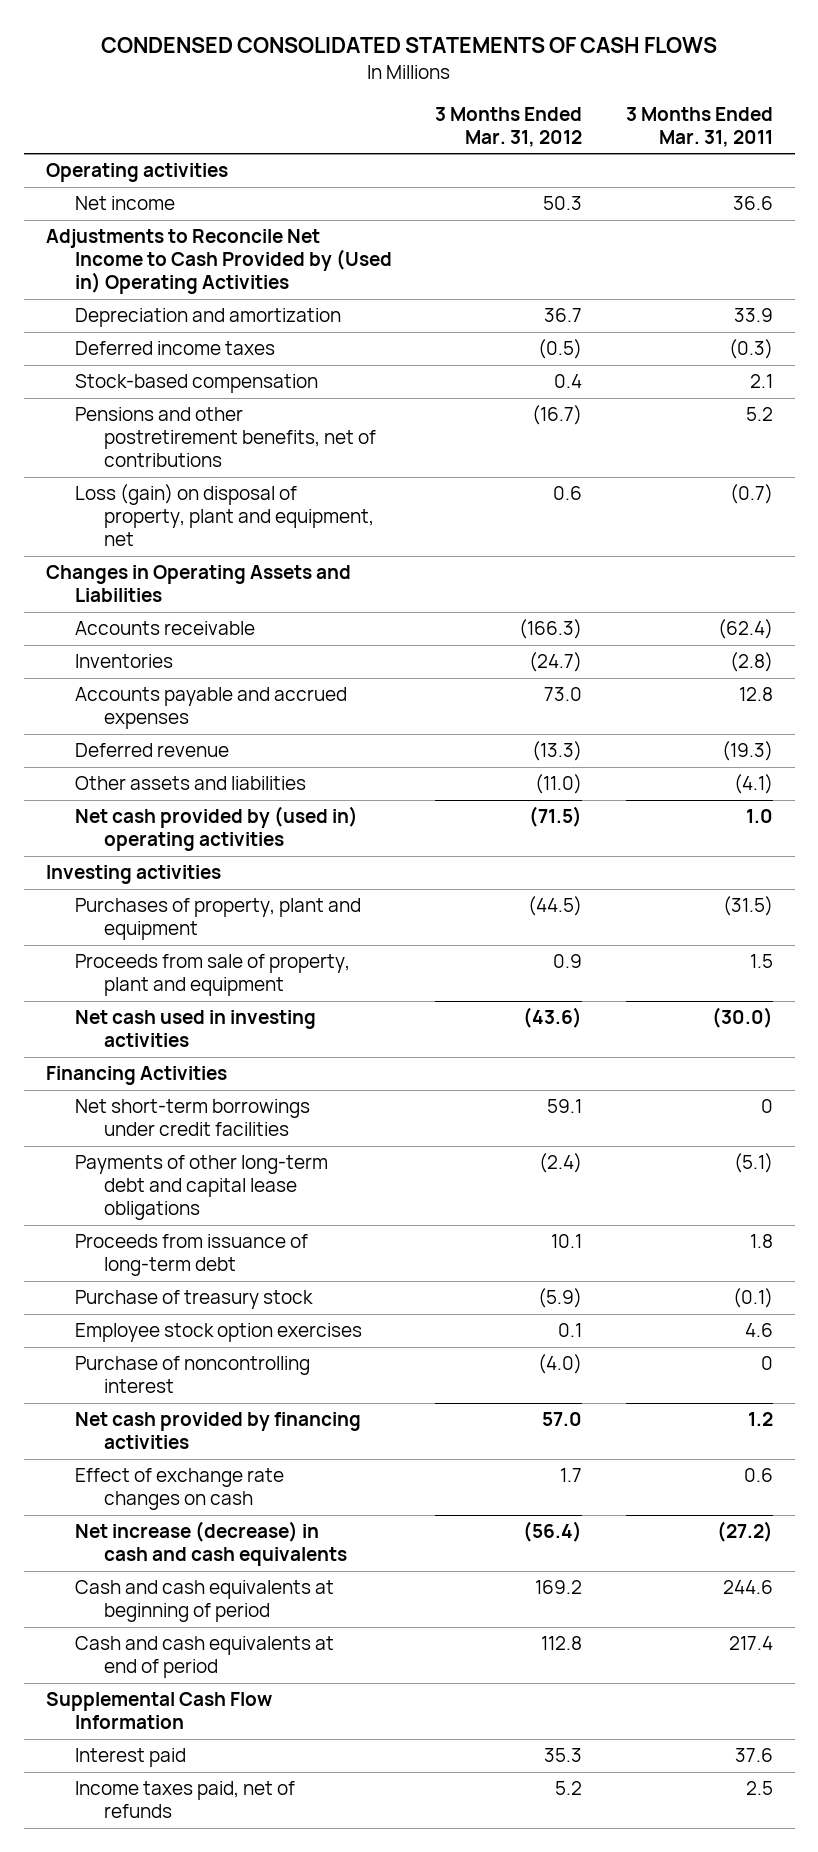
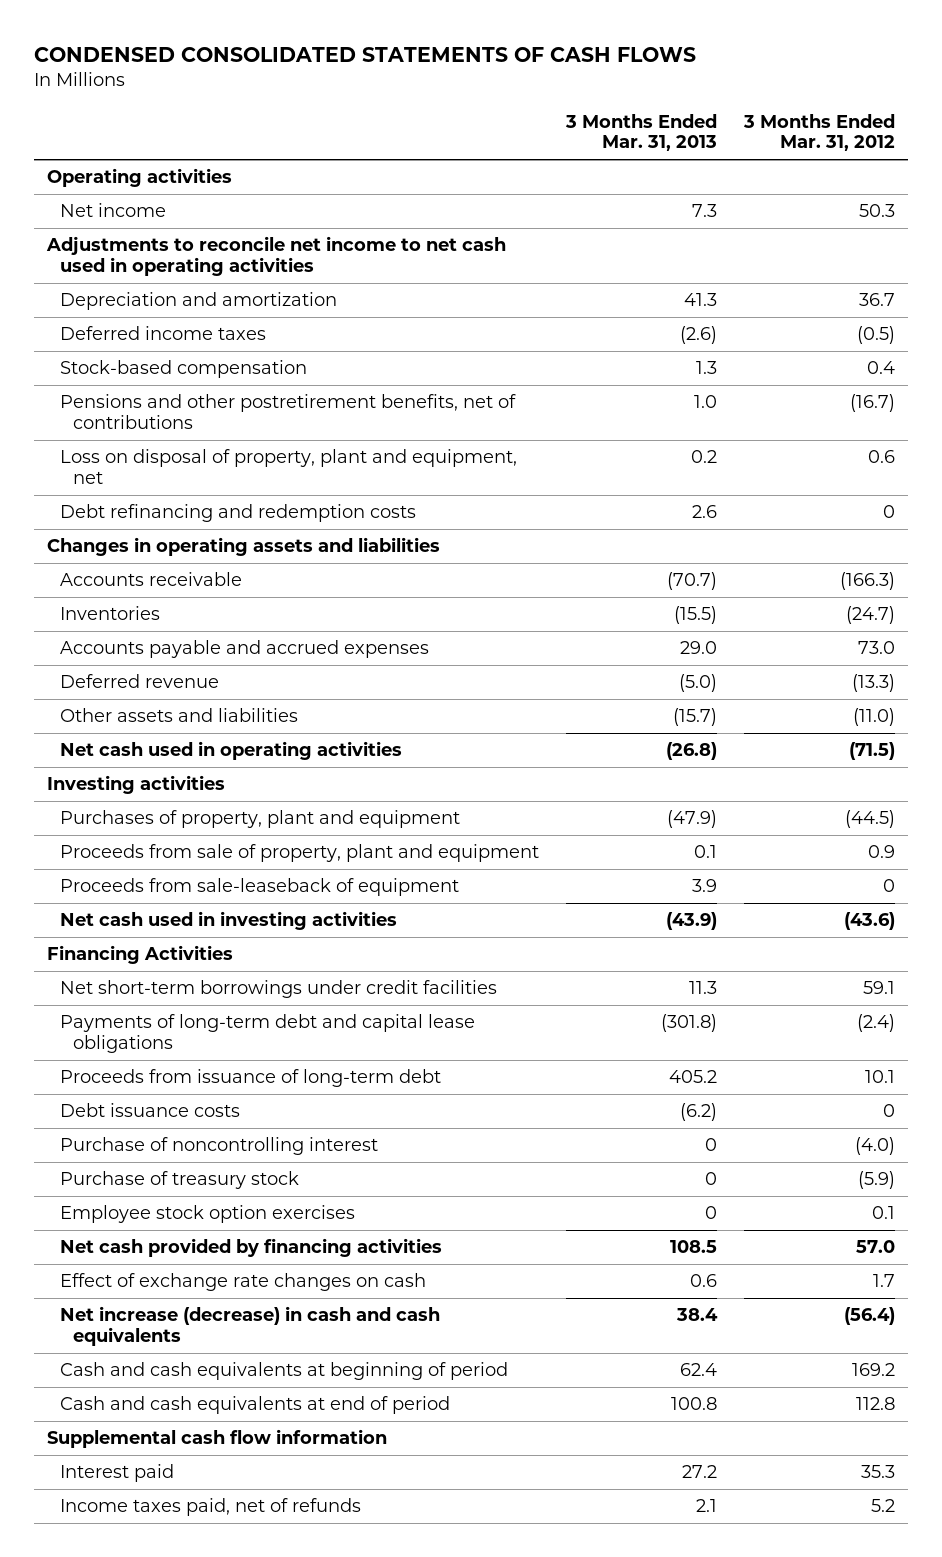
- | 3 Months Ended Mar. 31, 2012 | 3 Months Ended Mar. 31, 2011
+ | 3 Months Ended Mar. 31, 2013 | 3 Months Ended Mar. 31, 2012
- Adjustments to Reconcile Net Income to Cash Provided by (Used in) Operating Activities
+ Adjustments to reconcile net income to net cash used in operating activities
- Loss (gain) on disposal of property, plant and equipment, net | 0.6 | (0.7)
- Changes in Operating Assets and Liabilities
+ Loss on disposal of property, plant and equipment, net | 0.2 | 0.6
+ Debt refinancing and redemption costs | 2.6 | 0
+ Changes in operating assets and liabilities
- Net cash provided by (used in) operating activities | (71.5) | 1.0
+ Net cash used in operating activities | (26.8) | (71.5)
+ Proceeds from sale-leaseback of equipment | 3.9 | 0
- Payments of other long-term debt and capital lease obligations | (2.4) | (5.1)
+ Payments of long-term debt and capital lease obligations | (301.8) | (2.4)
+ Debt issuance costs | (6.2) | 0
moved up: Purchase of noncontrolling interest | 0 | (4.0)
- Supplemental Cash Flow Information
+ Supplemental cash flow information

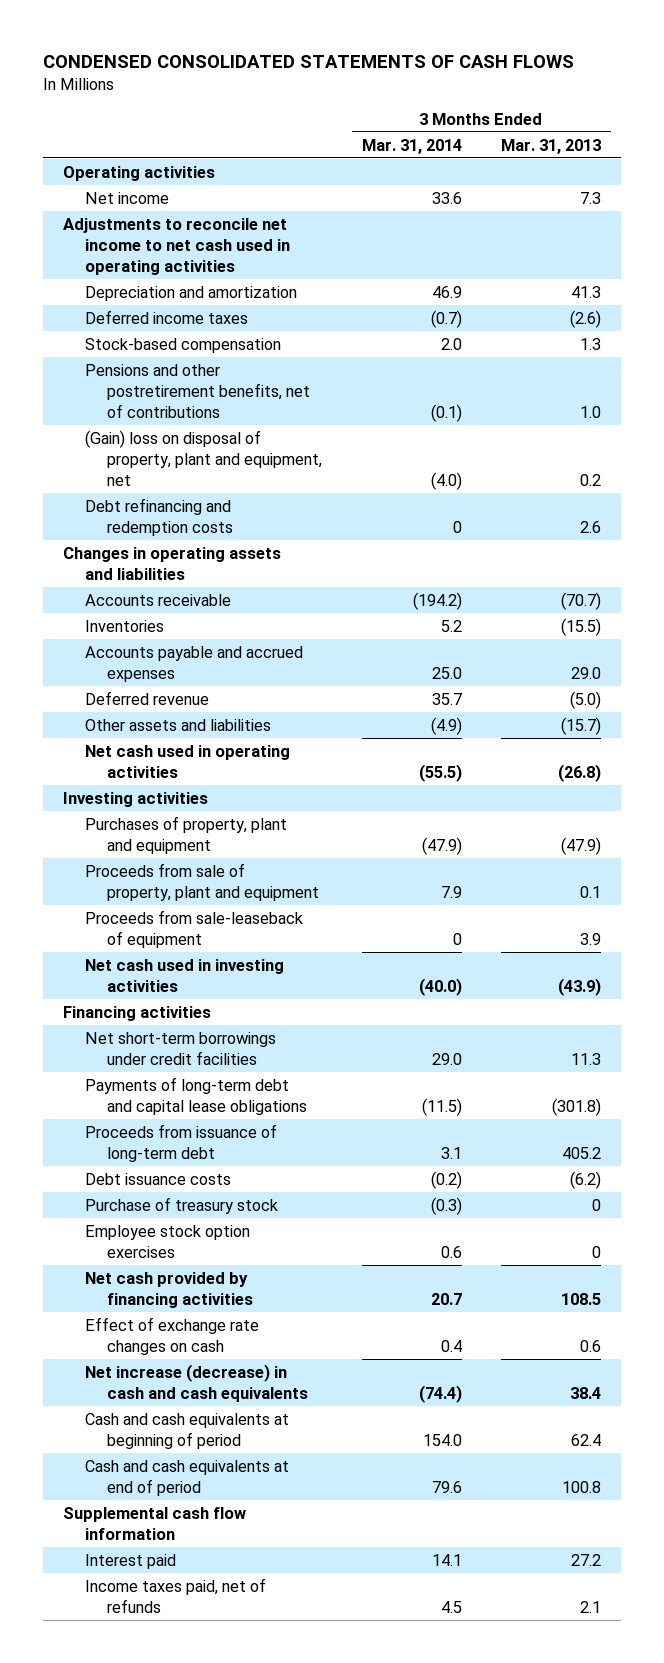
- | 3 Months Ended Mar. 31, 2013 | 3 Months Ended Mar. 31, 2012
+ | 3 Months Ended Mar. 31, 2014 | 3 Months Ended Mar. 31, 2013
- Loss on disposal of property, plant and equipment, net | 0.2 | 0.6
+ (Gain) loss on disposal of property, plant and equipment, net | (4.0) | 0.2
- Financing Activities
+ Financing activities
- Purchase of noncontrolling interest | 0 | (4.0)

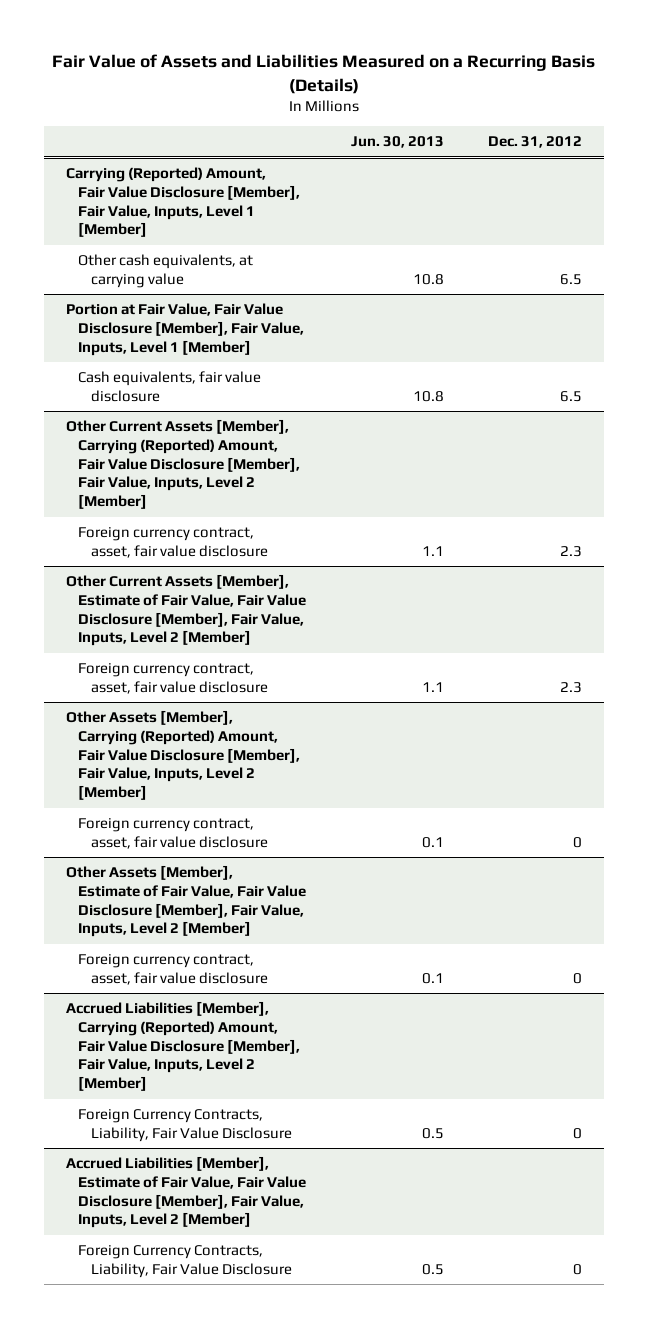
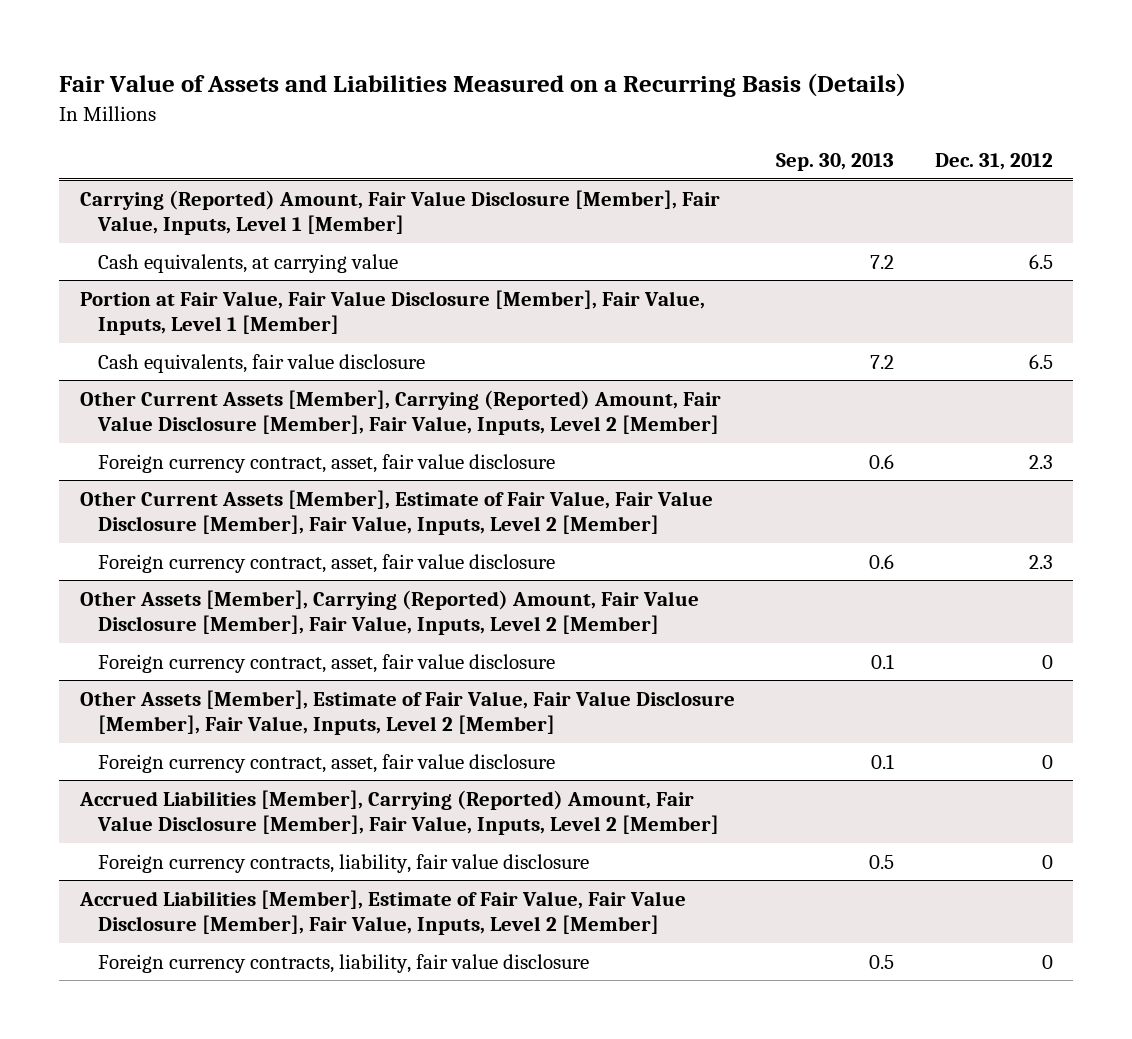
- | Jun. 30, 2013 | Dec. 31, 2012
+ | Sep. 30, 2013 | Dec. 31, 2012
@ Carrying (Reported) Amount, Fair Value Disclosure [Member], Fair Value, Inputs, Level 1 [Member]
- Other cash equivalents, at carrying value | 10.8 | 6.5
+ Cash equivalents, at carrying value | 7.2 | 6.5
@ Accrued Liabilities [Member], Carrying (Reported) Amount, Fair Value Disclosure [Member], Fair Value, Inputs, Level 2 [Member]
- Foreign Currency Contracts, Liability, Fair Value Disclosure | 0.5 | 0
+ Foreign currency contracts, liability, fair value disclosure | 0.5 | 0
@ Accrued Liabilities [Member], Estimate of Fair Value, Fair Value Disclosure [Member], Fair Value, Inputs, Level 2 [Member]
- Foreign Currency Contracts, Liability, Fair Value Disclosure | 0.5 | 0
+ Foreign currency contracts, liability, fair value disclosure | 0.5 | 0

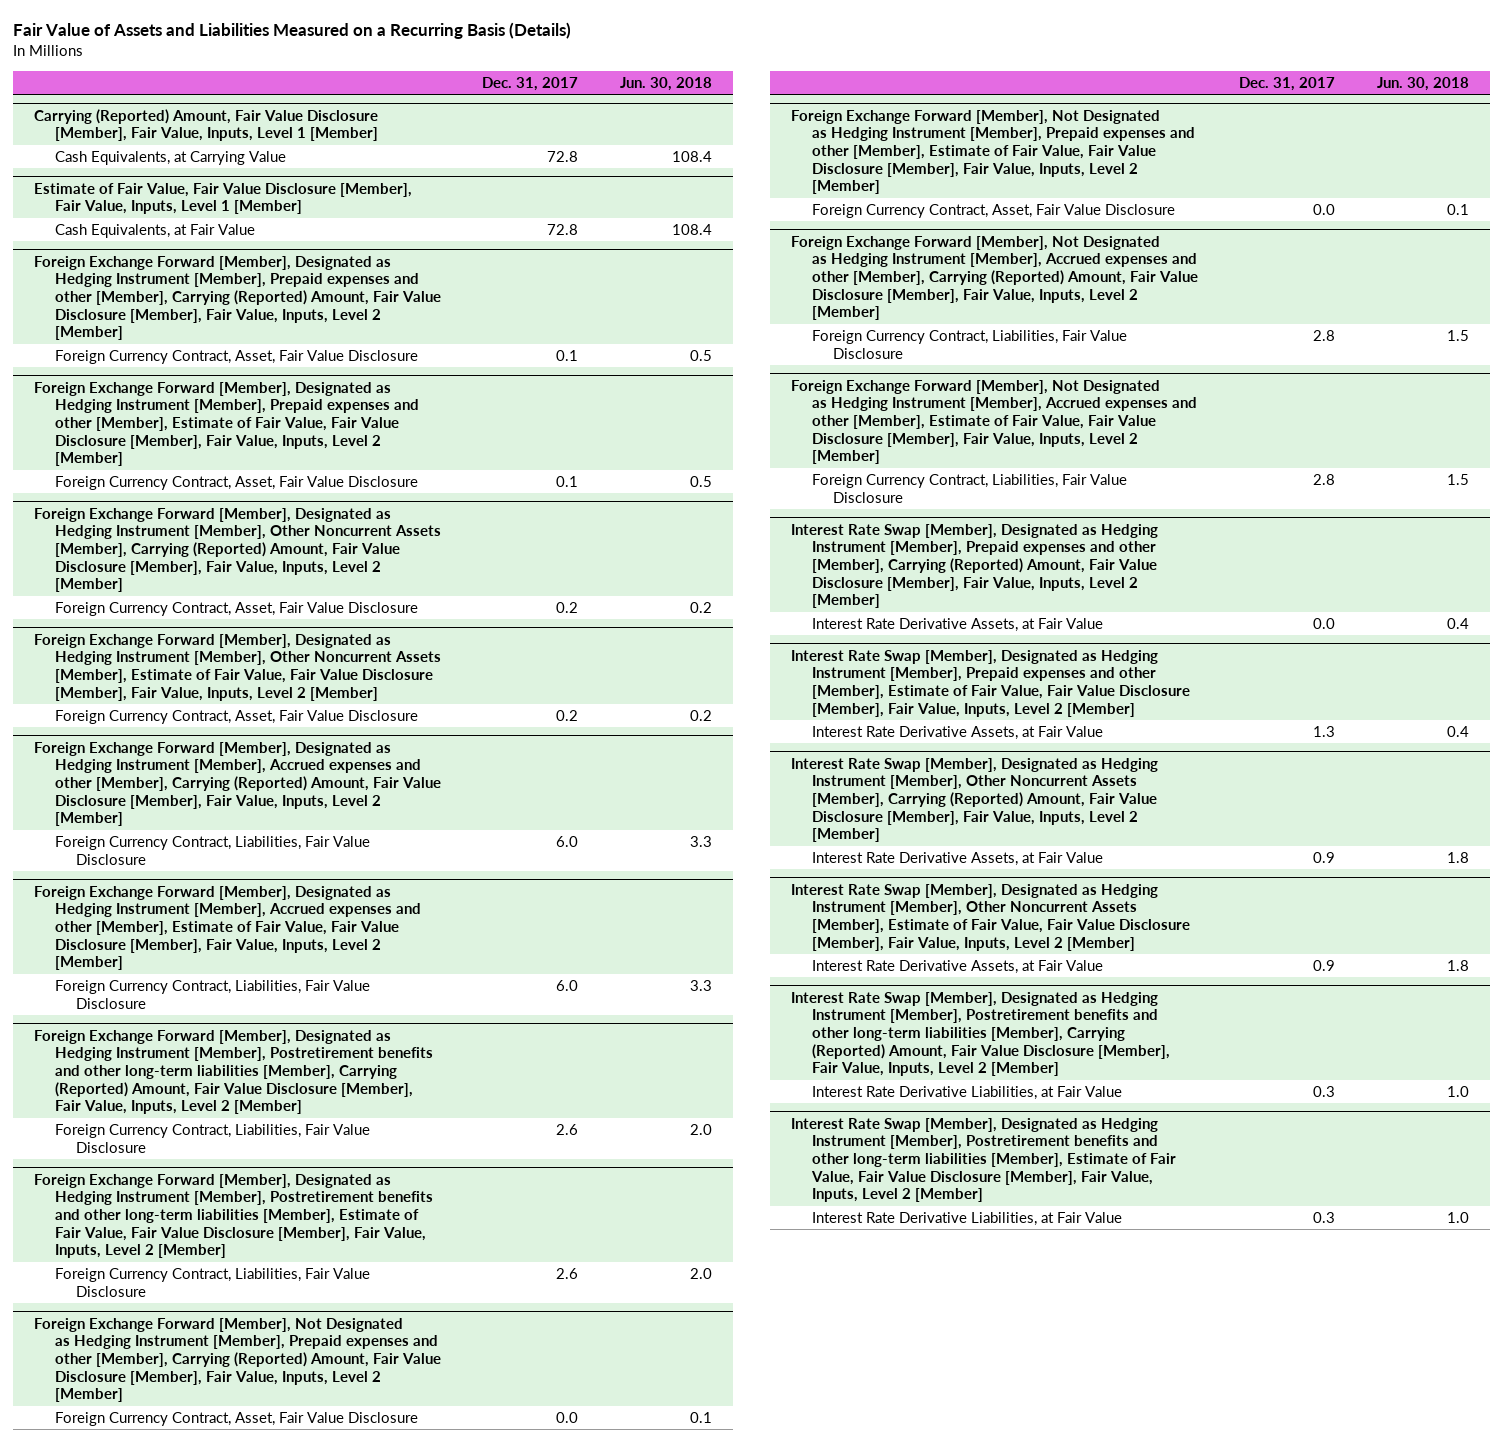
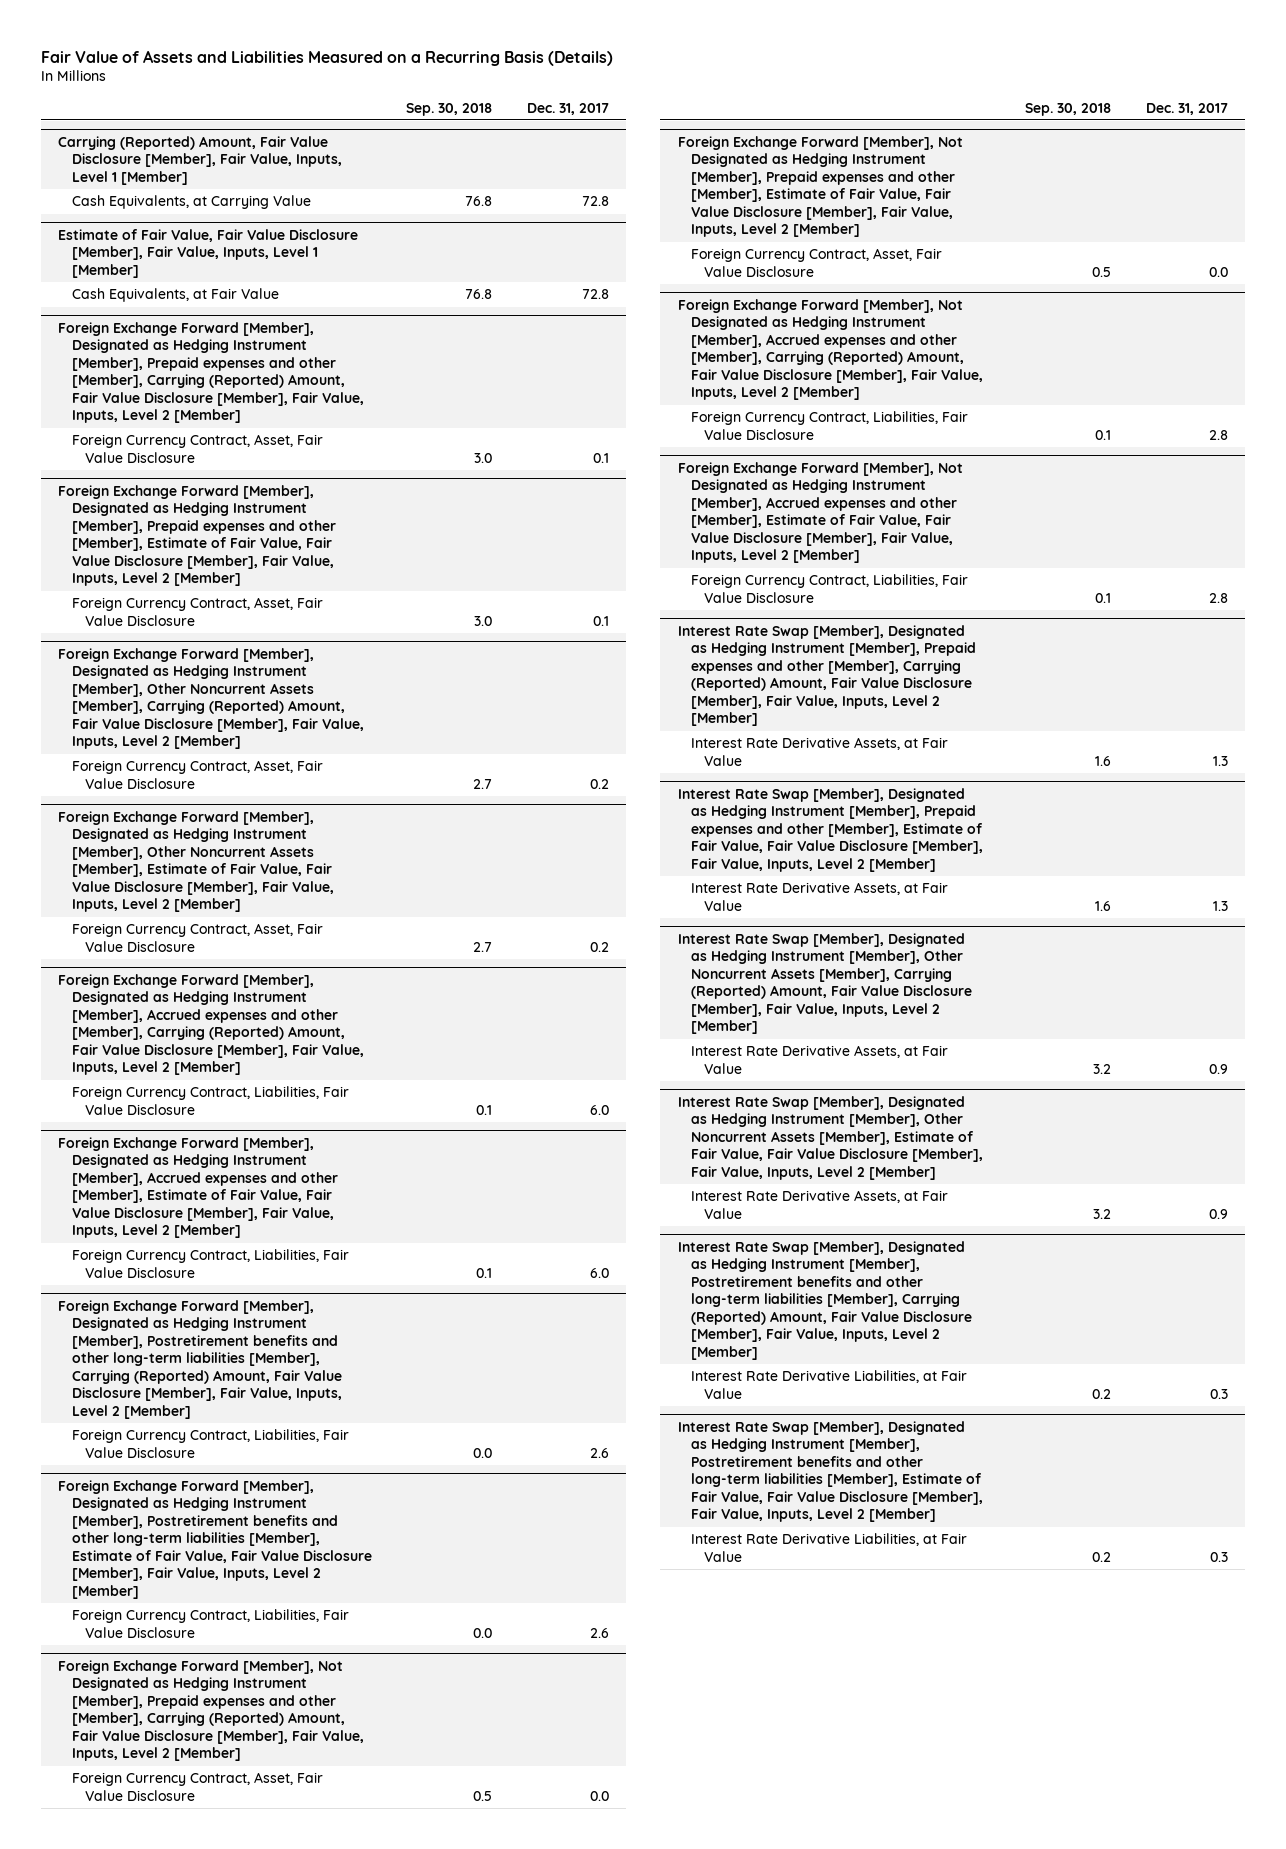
- | Dec. 31, 2017 | Jun. 30, 2018
+ | Sep. 30, 2018 | Dec. 31, 2017
@ Interest Rate Swap [Member], Designated as Hedging Instrument [Member], Prepaid expenses and other [Member], Carrying (Reported) Amount, Fair Value Disclosure [Member], Fair Value, Inputs, Level 2 [Member]
- Interest Rate Derivative Assets, at Fair Value | 0.0 | 0.4
+ Interest Rate Derivative Assets, at Fair Value | 1.6 | 1.3

